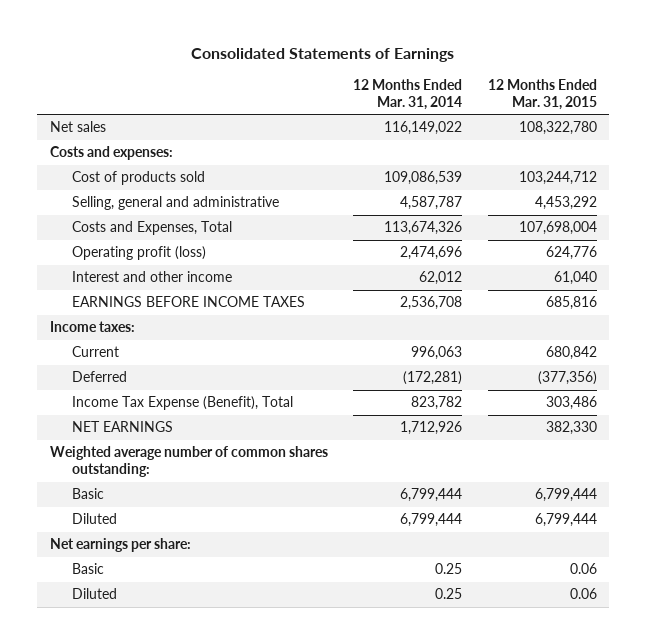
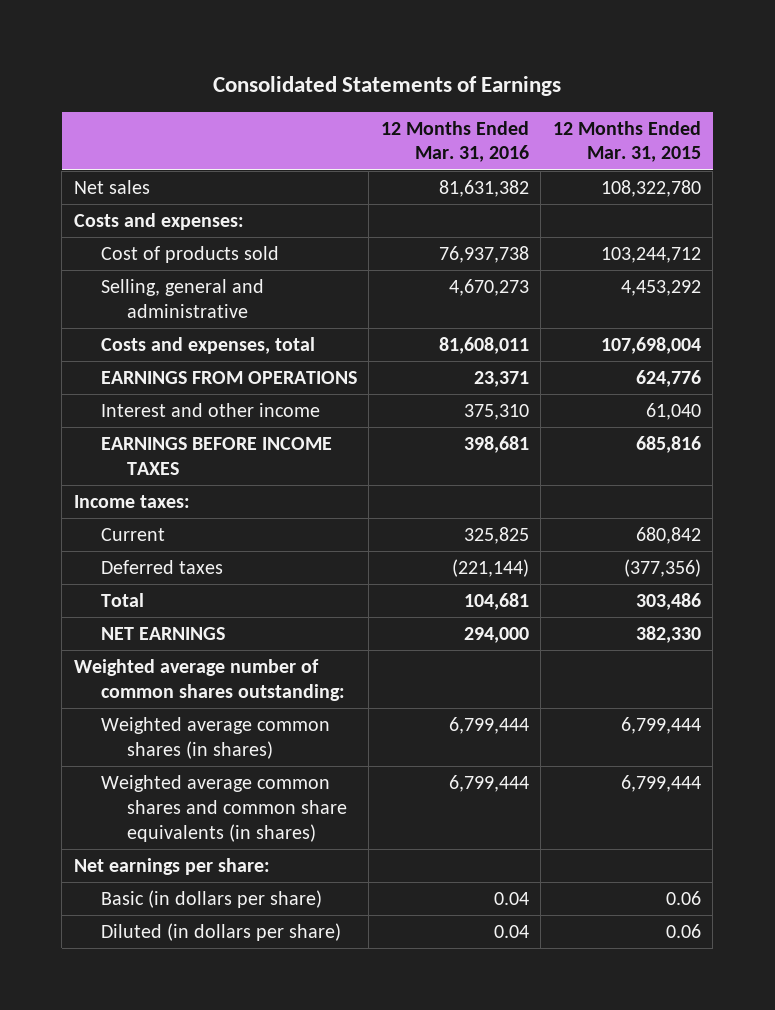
- | 12 Months Ended Mar. 31, 2014 | 12 Months Ended Mar. 31, 2015
+ | 12 Months Ended Mar. 31, 2016 | 12 Months Ended Mar. 31, 2015
- Costs and Expenses, Total | 113,674,326 | 107,698,004
- Operating profit (loss) | 2,474,696 | 624,776
+ Costs and expenses, total | 81,608,011 | 107,698,004
+ EARNINGS FROM OPERATIONS | 23,371 | 624,776
- Deferred | (172,281) | (377,356)
- Income Tax Expense (Benefit), Total | 823,782 | 303,486
+ Deferred taxes | (221,144) | (377,356)
+ Total | 104,681 | 303,486
- Basic | 6,799,444 | 6,799,444
- Diluted | 6,799,444 | 6,799,444
+ Weighted average common shares (in shares) | 6,799,444 | 6,799,444
+ Weighted average common shares and common share equivalents (in shares) | 6,799,444 | 6,799,444
- Basic | 0.25 | 0.06
- Diluted | 0.25 | 0.06
+ Basic (in dollars per share) | 0.04 | 0.06
+ Diluted (in dollars per share) | 0.04 | 0.06

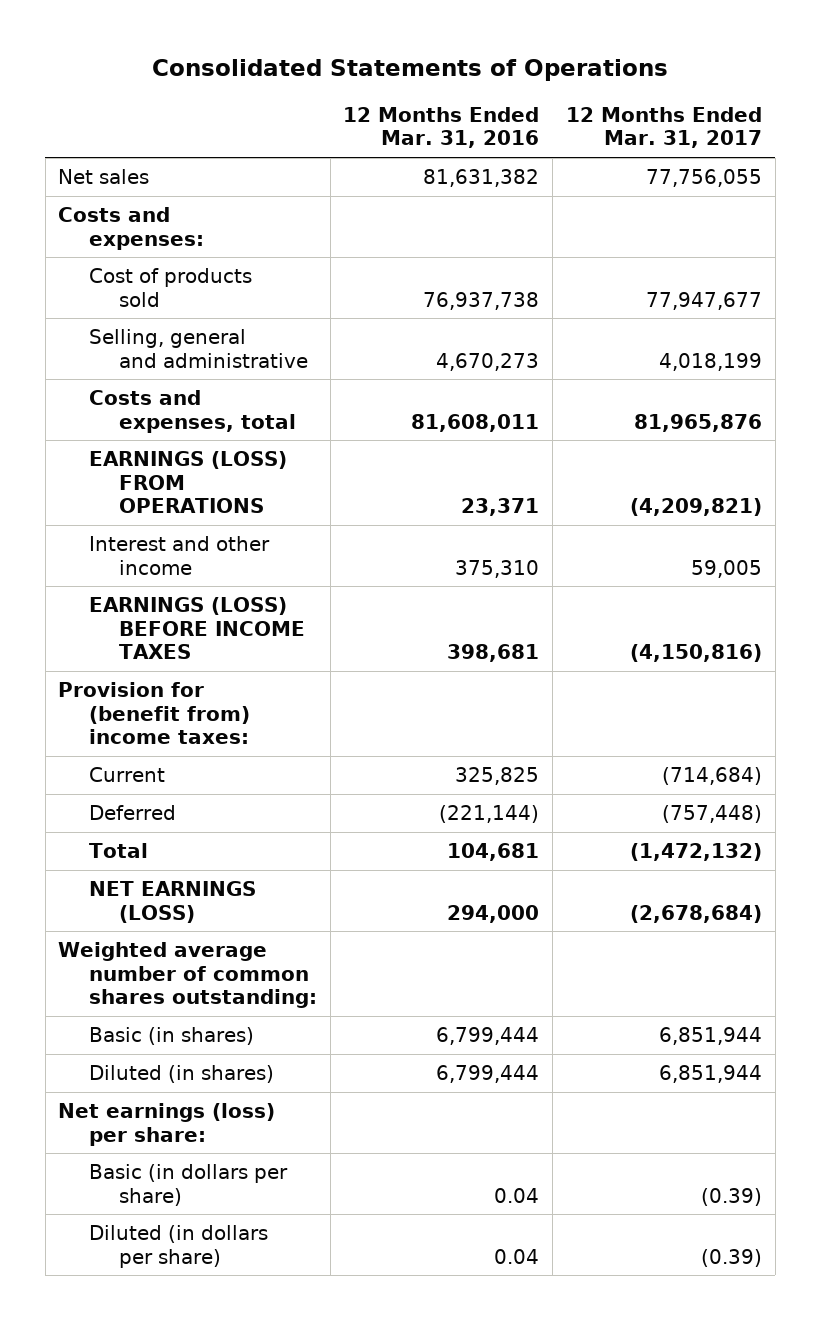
- Consolidated Statements of Earnings
+ Consolidated Statements of Operations
- | 12 Months Ended Mar. 31, 2016 | 12 Months Ended Mar. 31, 2015
+ | 12 Months Ended Mar. 31, 2016 | 12 Months Ended Mar. 31, 2017
- EARNINGS FROM OPERATIONS | 23,371 | 624,776
+ EARNINGS (LOSS) FROM OPERATIONS | 23,371 | (4,209,821)
- EARNINGS BEFORE INCOME TAXES | 398,681 | 685,816
- Income taxes:
+ EARNINGS (LOSS) BEFORE INCOME TAXES | 398,681 | (4,150,816)
+ Provision for (benefit from) income taxes:
- Deferred taxes | (221,144) | (377,356)
+ Deferred | (221,144) | (757,448)
- NET EARNINGS | 294,000 | 382,330
+ NET EARNINGS (LOSS) | 294,000 | (2,678,684)
- Weighted average common shares (in shares) | 6,799,444 | 6,799,444
- Weighted average common shares and common share equivalents (in shares) | 6,799,444 | 6,799,444
- Net earnings per share:
+ Basic (in shares) | 6,799,444 | 6,851,944
+ Diluted (in shares) | 6,799,444 | 6,851,944
+ Net earnings (loss) per share:

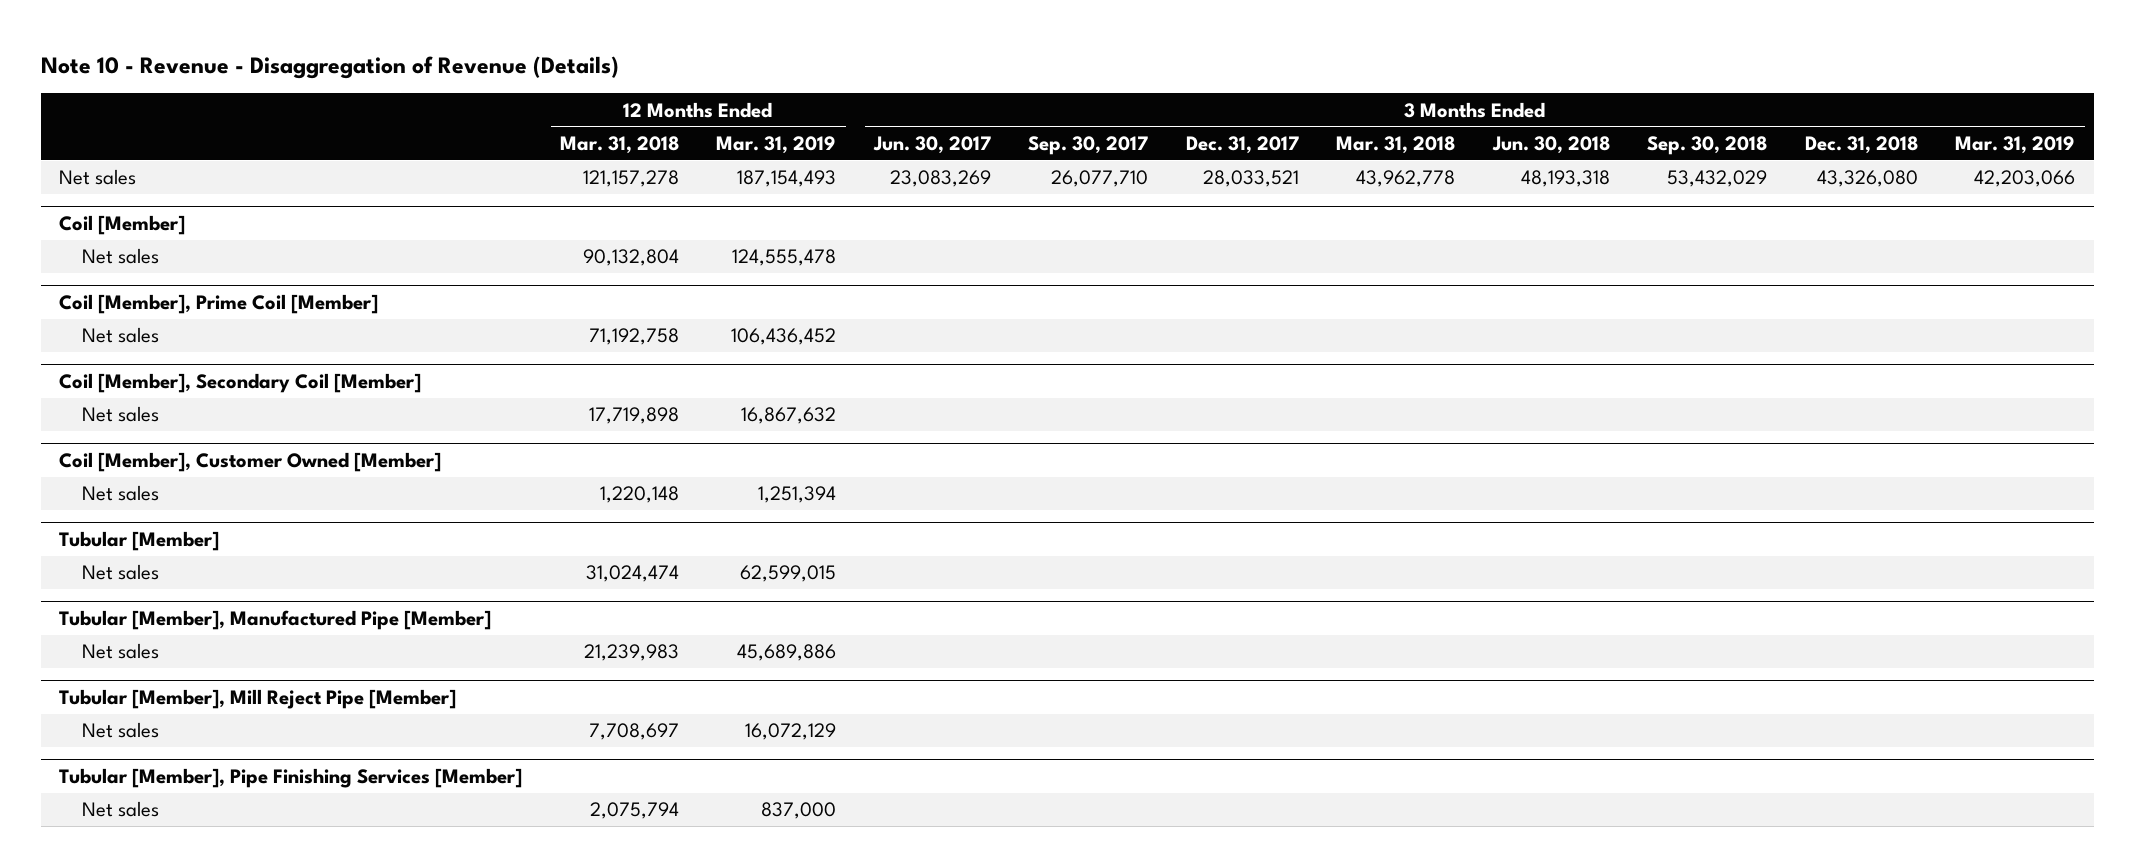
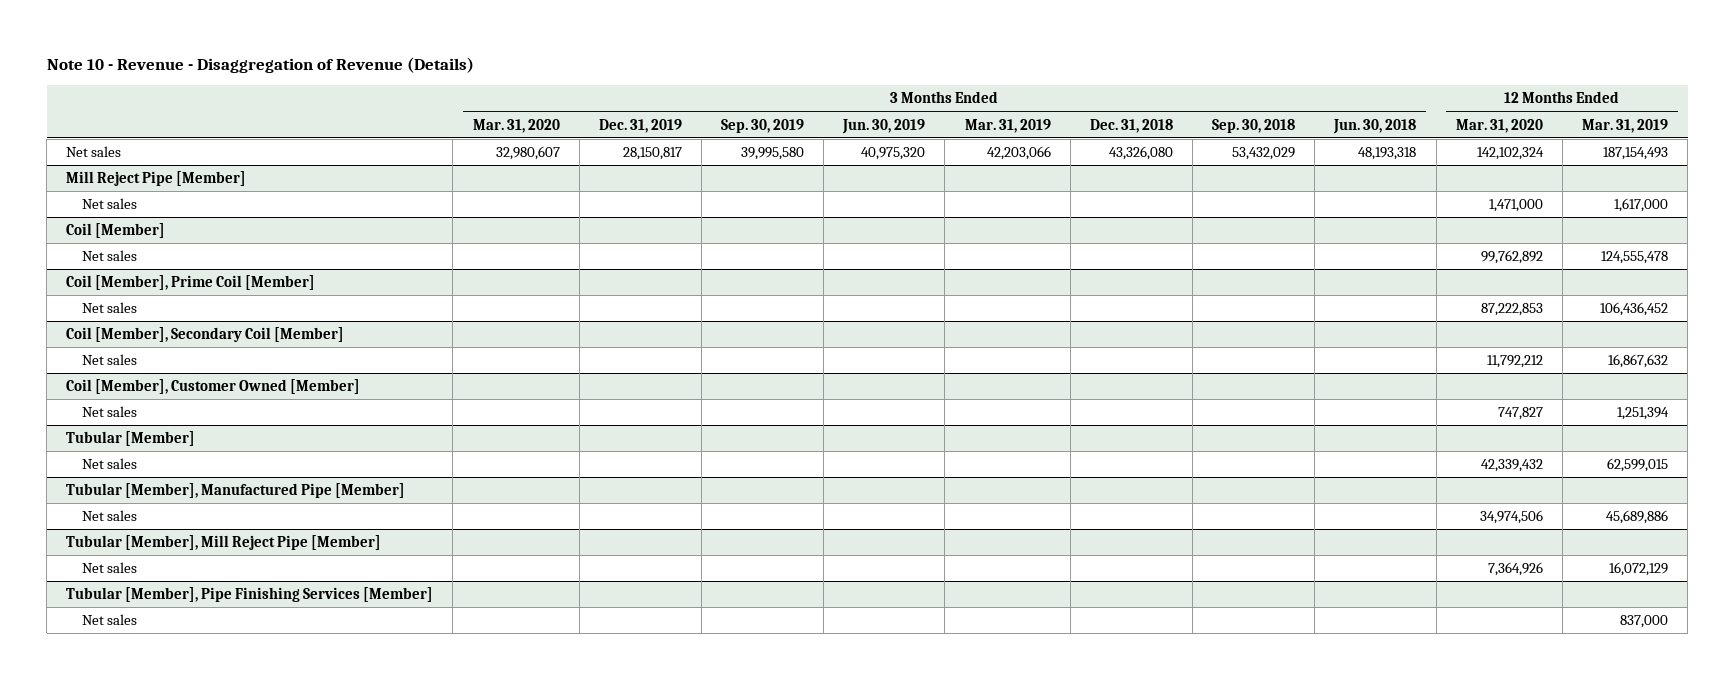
- | 12 Months Ended Mar. 31, 2018 | 12 Months Ended Mar. 31, 2019 | 3 Months Ended Jun. 30, 2017 | 3 Months Ended Sep. 30, 2017 | 3 Months Ended Dec. 31, 2017 | 3 Months Ended Mar. 31, 2018 | 3 Months Ended Jun. 30, 2018 | 3 Months Ended Sep. 30, 2018 | 3 Months Ended Dec. 31, 2018 | 3 Months Ended Mar. 31, 2019
+ | 3 Months Ended Mar. 31, 2020 | 3 Months Ended Dec. 31, 2019 | 3 Months Ended Sep. 30, 2019 | 3 Months Ended Jun. 30, 2019 | 3 Months Ended Mar. 31, 2019 | 3 Months Ended Dec. 31, 2018 | 3 Months Ended Sep. 30, 2018 | 3 Months Ended Jun. 30, 2018 | 12 Months Ended Mar. 31, 2020 | 12 Months Ended Mar. 31, 2019
+ Mill Reject Pipe [Member]
+ Net sales | | | | | | | | | 1,471,000 | 1,617,000

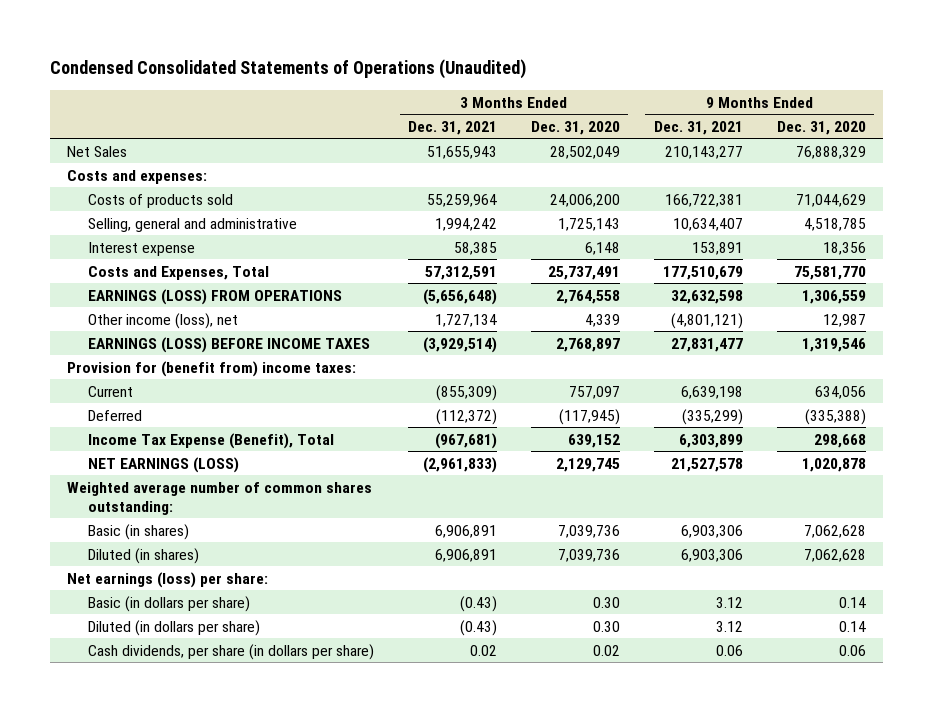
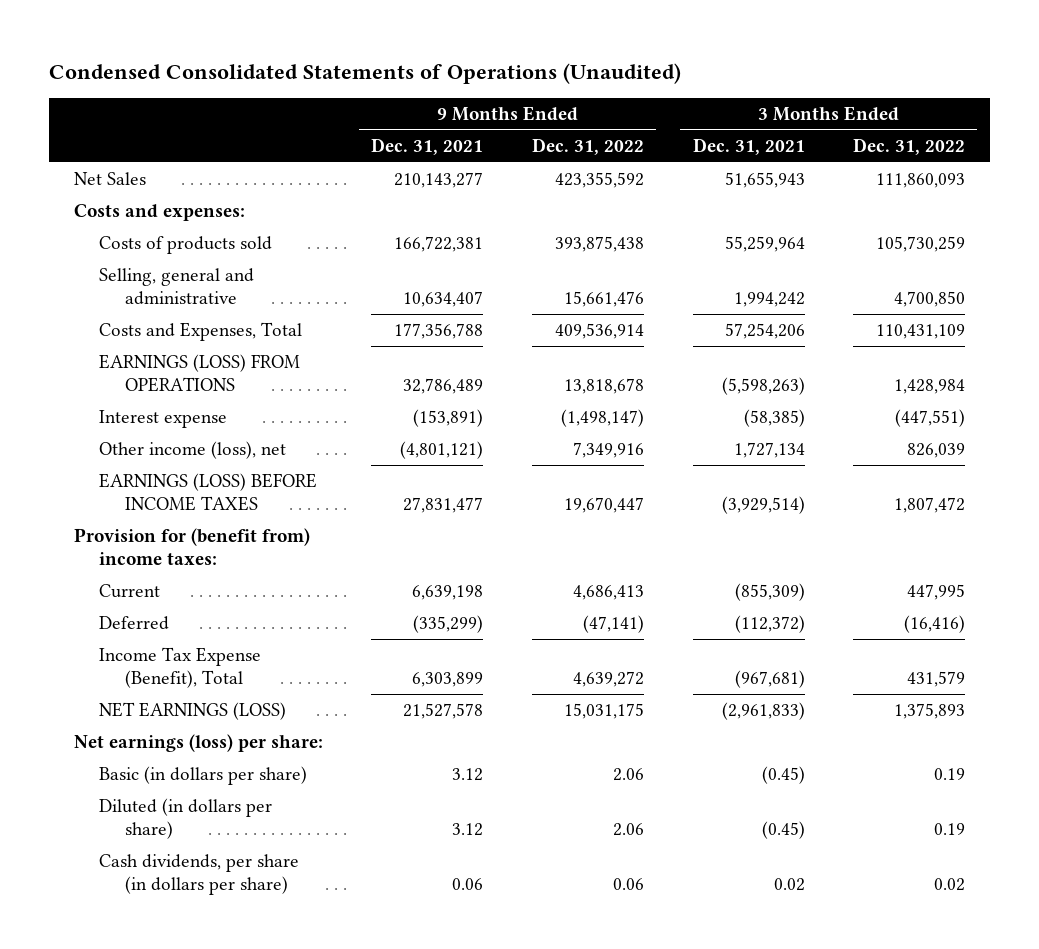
- | 3 Months Ended Dec. 31, 2021 | 3 Months Ended Dec. 31, 2020 | 9 Months Ended Dec. 31, 2021 | 9 Months Ended Dec. 31, 2020
+ | 9 Months Ended Dec. 31, 2021 | 9 Months Ended Dec. 31, 2022 | 3 Months Ended Dec. 31, 2021 | 3 Months Ended Dec. 31, 2022
- Interest expense | 58,385 | 6,148 | 153,891 | 18,356
- Costs and Expenses, Total | 57,312,591 | 25,737,491 | 177,510,679 | 75,581,770
- EARNINGS (LOSS) FROM OPERATIONS | (5,656,648) | 2,764,558 | 32,632,598 | 1,306,559
+ Costs and Expenses, Total | 177,356,788 | 409,536,914 | 57,254,206 | 110,431,109
+ EARNINGS (LOSS) FROM OPERATIONS | 32,786,489 | 13,818,678 | (5,598,263) | 1,428,984
+ Interest expense | (153,891) | (1,498,147) | (58,385) | (447,551)
- Weighted average number of common shares outstanding:
- Basic (in shares) | 6,906,891 | 7,039,736 | 6,903,306 | 7,062,628
- Diluted (in shares) | 6,906,891 | 7,039,736 | 6,903,306 | 7,062,628
- Basic (in dollars per share) | (0.43) | 0.30 | 3.12 | 0.14
- Diluted (in dollars per share) | (0.43) | 0.30 | 3.12 | 0.14
+ Basic (in dollars per share) | 3.12 | 2.06 | (0.45) | 0.19
+ Diluted (in dollars per share) | 3.12 | 2.06 | (0.45) | 0.19

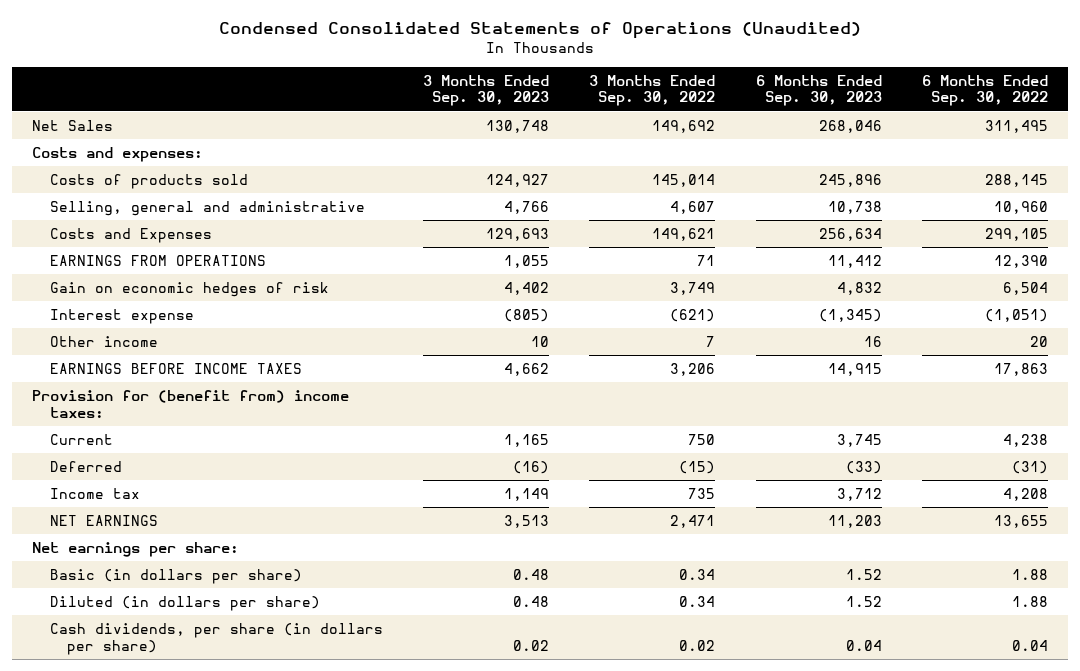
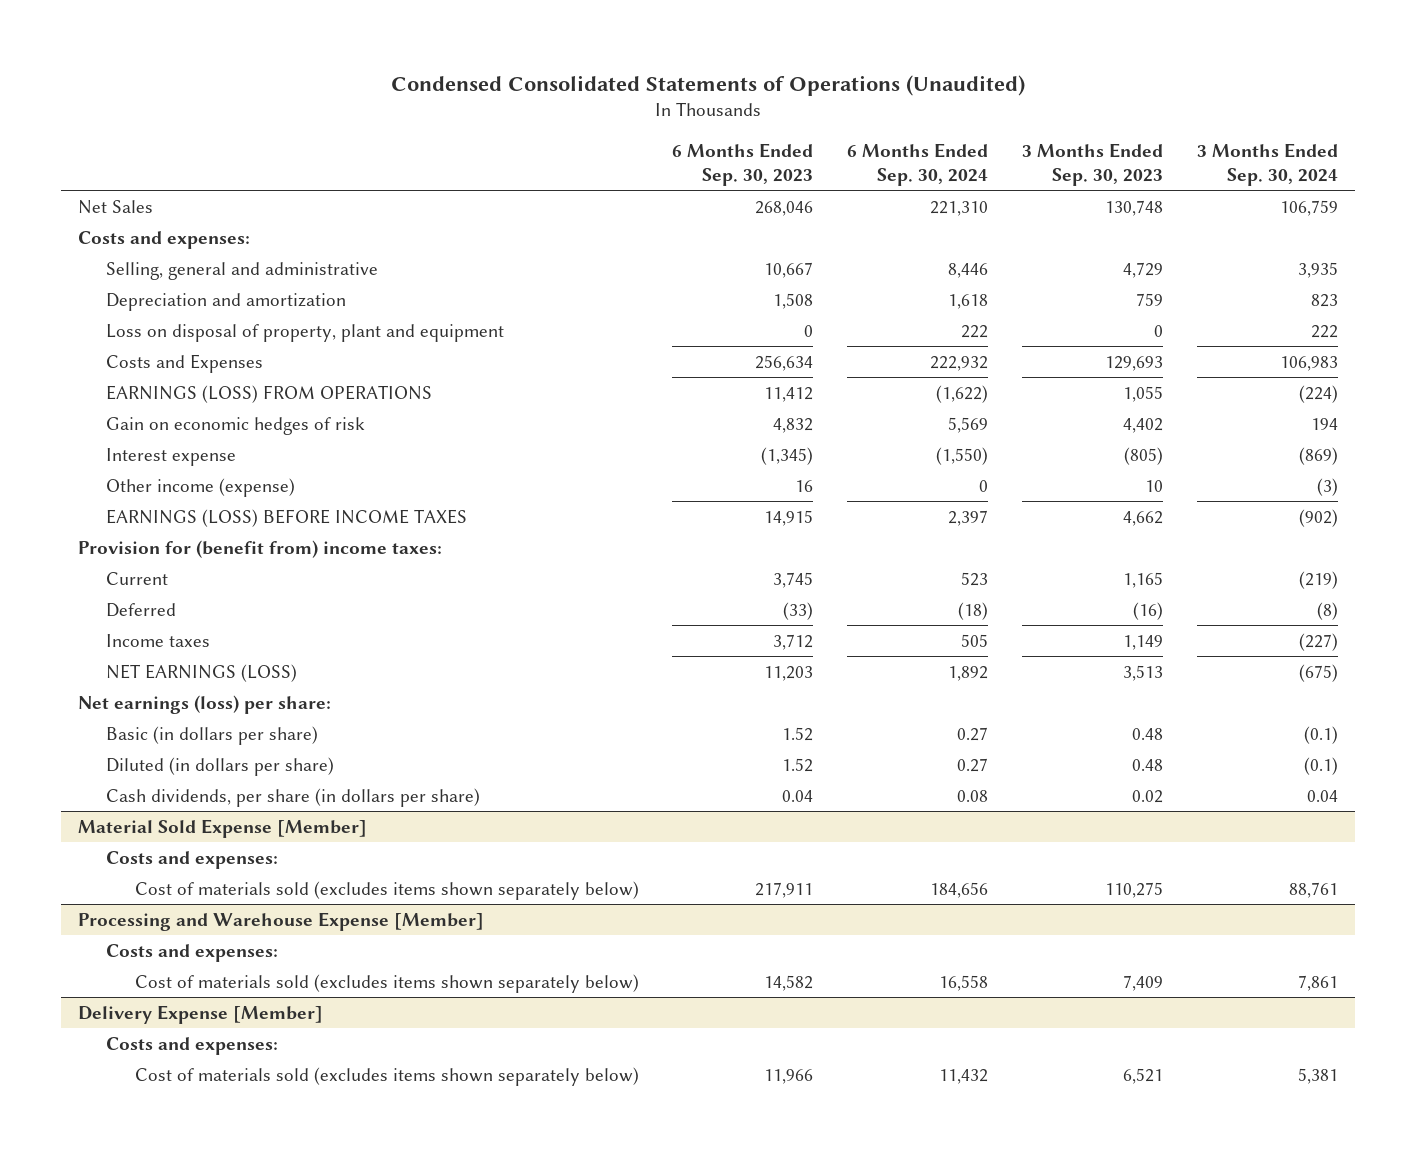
- | 3 Months Ended Sep. 30, 2023 | 3 Months Ended Sep. 30, 2022 | 6 Months Ended Sep. 30, 2023 | 6 Months Ended Sep. 30, 2022
+ | 6 Months Ended Sep. 30, 2023 | 6 Months Ended Sep. 30, 2024 | 3 Months Ended Sep. 30, 2023 | 3 Months Ended Sep. 30, 2024
- Costs of products sold | 124,927 | 145,014 | 245,896 | 288,145
- Selling, general and administrative | 4,766 | 4,607 | 10,738 | 10,960
+ Selling, general and administrative | 10,667 | 8,446 | 4,729 | 3,935
+ Depreciation and amortization | 1,508 | 1,618 | 759 | 823
+ Loss on disposal of property, plant and equipment | 0 | 222 | 0 | 222
- EARNINGS FROM OPERATIONS | 1,055 | 71 | 11,412 | 12,390
+ EARNINGS (LOSS) FROM OPERATIONS | 11,412 | (1,622) | 1,055 | (224)
- Other income | 10 | 7 | 16 | 20
- EARNINGS BEFORE INCOME TAXES | 4,662 | 3,206 | 14,915 | 17,863
+ Other income (expense) | 16 | 0 | 10 | (3)
+ EARNINGS (LOSS) BEFORE INCOME TAXES | 14,915 | 2,397 | 4,662 | (902)
- Income tax | 1,149 | 735 | 3,712 | 4,208
- NET EARNINGS | 3,513 | 2,471 | 11,203 | 13,655
- Net earnings per share:
+ Income taxes | 3,712 | 505 | 1,149 | (227)
+ NET EARNINGS (LOSS) | 11,203 | 1,892 | 3,513 | (675)
+ Net earnings (loss) per share:
+ Material Sold Expense [Member]
+ Costs and expenses:
+ Cost of materials sold (excludes items shown separately below) | 217,911 | 184,656 | 110,275 | 88,761
+ Processing and Warehouse Expense [Member]
+ Costs and expenses:
+ Cost of materials sold (excludes items shown separately below) | 14,582 | 16,558 | 7,409 | 7,861
+ Delivery Expense [Member]
+ Costs and expenses:
+ Cost of materials sold (excludes items shown separately below) | 11,966 | 11,432 | 6,521 | 5,381

